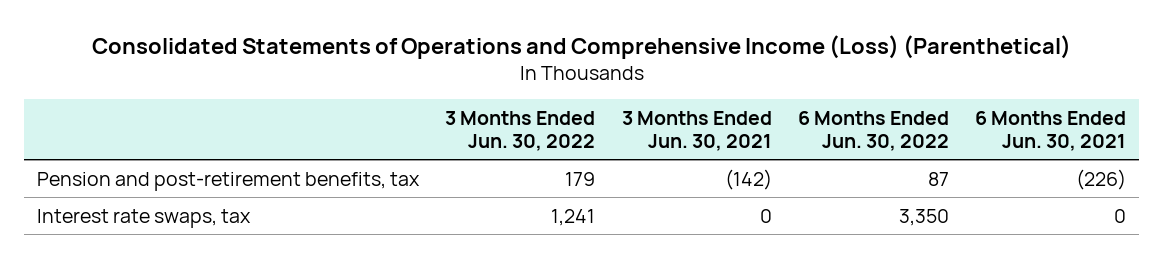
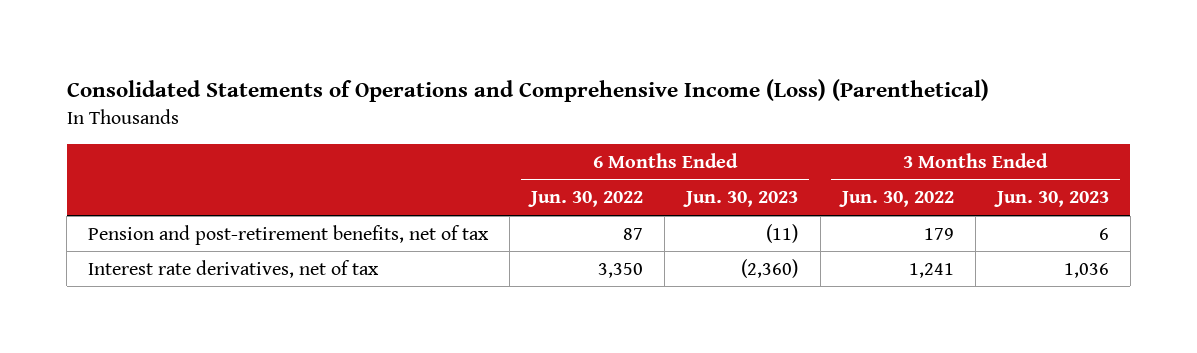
- | 3 Months Ended Jun. 30, 2022 | 3 Months Ended Jun. 30, 2021 | 6 Months Ended Jun. 30, 2022 | 6 Months Ended Jun. 30, 2021
+ | 6 Months Ended Jun. 30, 2022 | 6 Months Ended Jun. 30, 2023 | 3 Months Ended Jun. 30, 2022 | 3 Months Ended Jun. 30, 2023
- Pension and post-retirement benefits, tax | 179 | (142) | 87 | (226)
- Interest rate swaps, tax | 1,241 | 0 | 3,350 | 0
+ Pension and post-retirement benefits, net of tax | 87 | (11) | 179 | 6
+ Interest rate derivatives, net of tax | 3,350 | (2,360) | 1,241 | 1,036

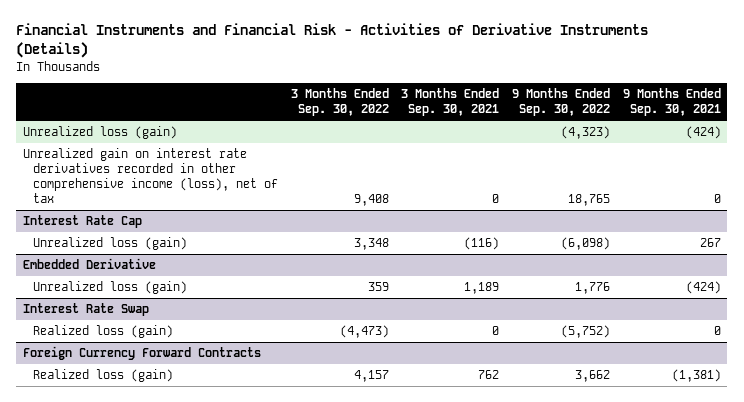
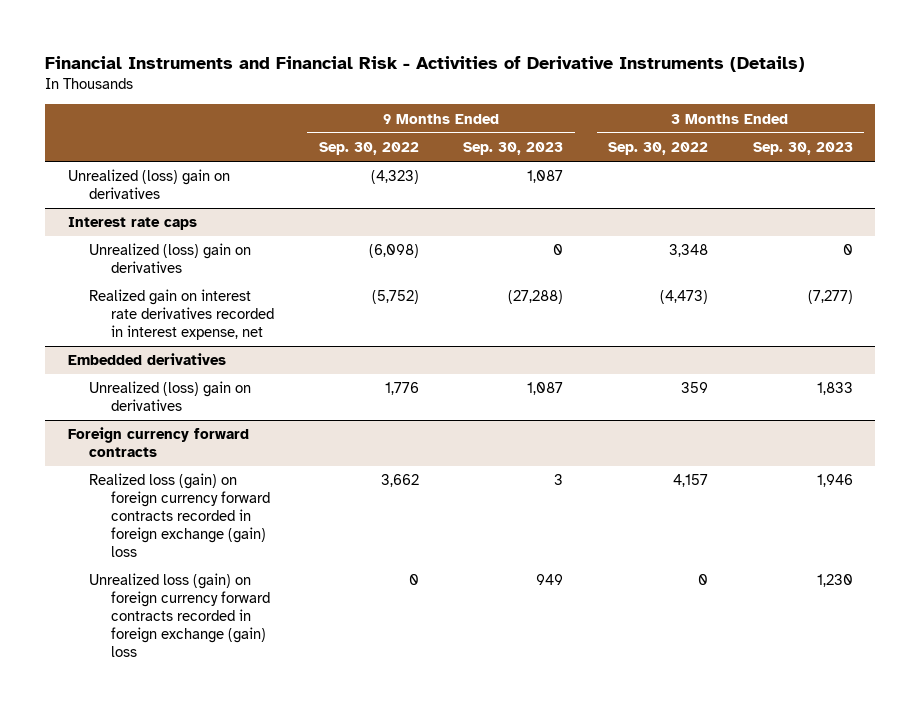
- | 3 Months Ended Sep. 30, 2022 | 3 Months Ended Sep. 30, 2021 | 9 Months Ended Sep. 30, 2022 | 9 Months Ended Sep. 30, 2021
+ | 9 Months Ended Sep. 30, 2022 | 9 Months Ended Sep. 30, 2023 | 3 Months Ended Sep. 30, 2022 | 3 Months Ended Sep. 30, 2023
- Unrealized loss (gain) | | | (4,323) | (424)
- Unrealized gain on interest rate derivatives recorded in other comprehensive income (loss), net of tax | 9,408 | 0 | 18,765 | 0
- Interest Rate Cap
- Unrealized loss (gain) | 3,348 | (116) | (6,098) | 267
- Embedded Derivative
- Unrealized loss (gain) | 359 | 1,189 | 1,776 | (424)
- Interest Rate Swap
- Realized loss (gain) | (4,473) | 0 | (5,752) | 0
- Foreign Currency Forward Contracts
- Realized loss (gain) | 4,157 | 762 | 3,662 | (1,381)
+ Unrealized (loss) gain on derivatives | (4,323) | 1,087 | |
+ Interest rate caps
+ Unrealized (loss) gain on derivatives | (6,098) | 0 | 3,348 | 0
+ Realized gain on interest rate derivatives recorded in interest expense, net | (5,752) | (27,288) | (4,473) | (7,277)
+ Embedded derivatives
+ Unrealized (loss) gain on derivatives | 1,776 | 1,087 | 359 | 1,833
+ Foreign currency forward contracts
+ Realized loss (gain) on foreign currency forward contracts recorded in foreign exchange (gain) loss | 3,662 | 3 | 4,157 | 1,946
+ Unrealized loss (gain) on foreign currency forward contracts recorded in foreign exchange (gain) loss | 0 | 949 | 0 | 1,230

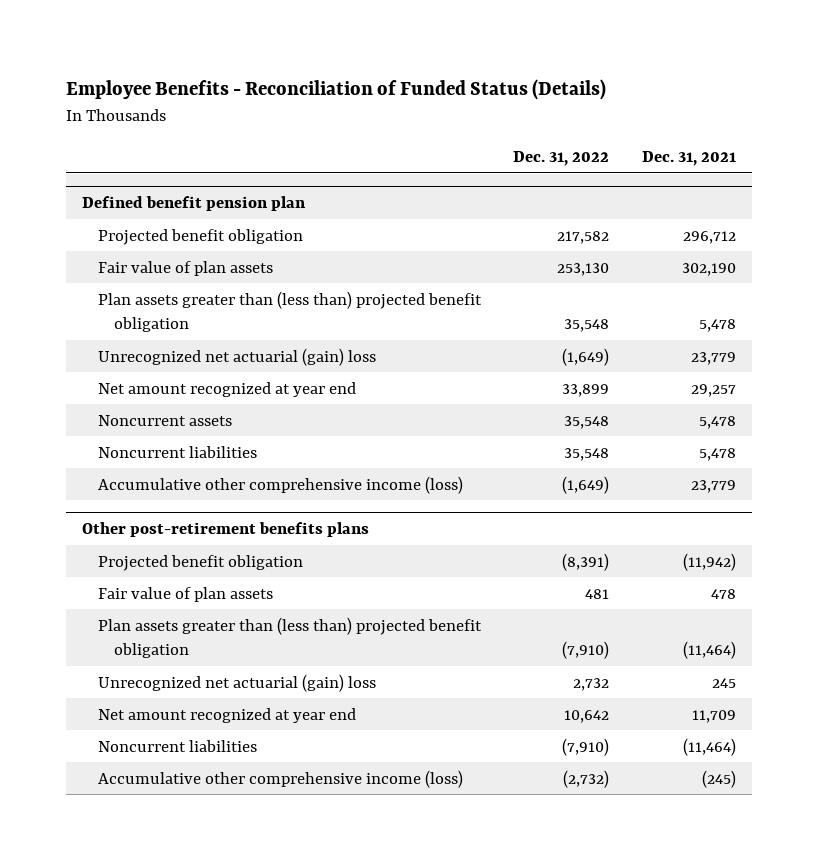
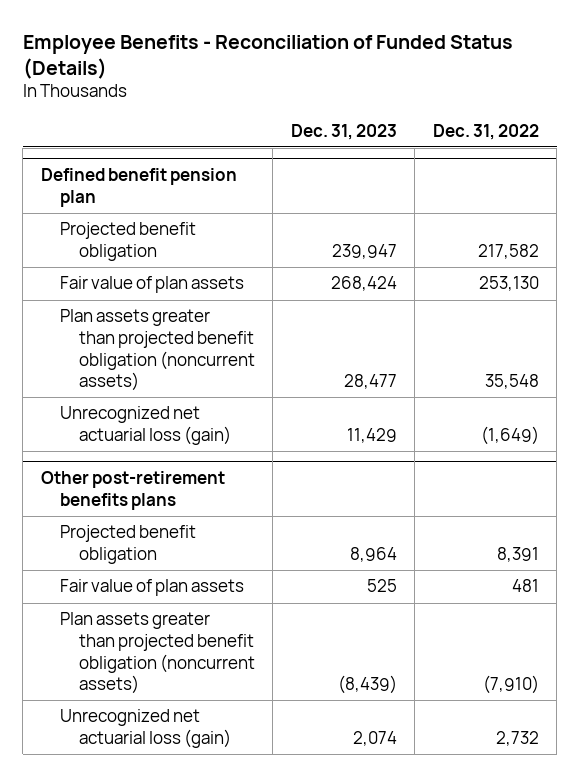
- | Dec. 31, 2022 | Dec. 31, 2021
+ | Dec. 31, 2023 | Dec. 31, 2022
@ Defined benefit pension plan
- Plan assets greater than (less than) projected benefit obligation | 35,548 | 5,478
- Unrecognized net actuarial (gain) loss | (1,649) | 23,779
- Net amount recognized at year end | 33,899 | 29,257
- Noncurrent assets | 35,548 | 5,478
- Noncurrent liabilities | 35,548 | 5,478
- Accumulative other comprehensive income (loss) | (1,649) | 23,779
+ Plan assets greater than projected benefit obligation (noncurrent assets) | 28,477 | 35,548
+ Unrecognized net actuarial loss (gain) | 11,429 | (1,649)
@ Other post-retirement benefits plans
- Projected benefit obligation | (8,391) | (11,942)
+ Projected benefit obligation | 8,964 | 8,391
- Plan assets greater than (less than) projected benefit obligation | (7,910) | (11,464)
- Unrecognized net actuarial (gain) loss | 2,732 | 245
- Net amount recognized at year end | 10,642 | 11,709
- Noncurrent liabilities | (7,910) | (11,464)
- Accumulative other comprehensive income (loss) | (2,732) | (245)
+ Plan assets greater than projected benefit obligation (noncurrent assets) | (8,439) | (7,910)
+ Unrecognized net actuarial loss (gain) | 2,074 | 2,732

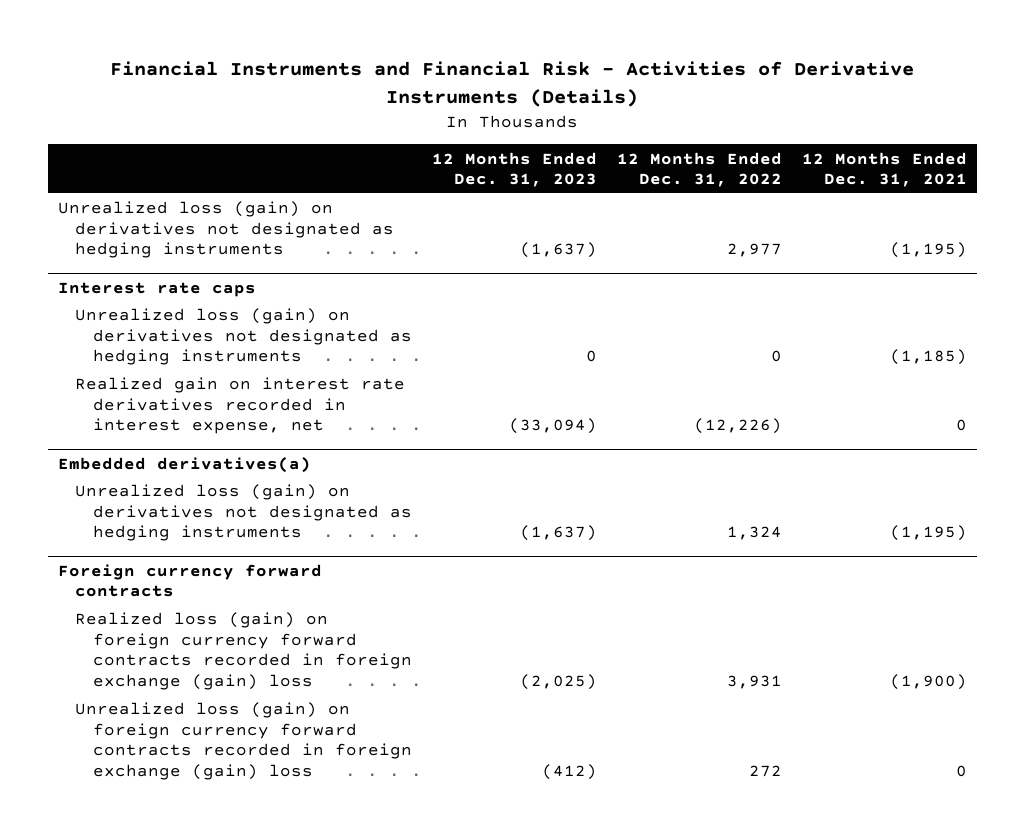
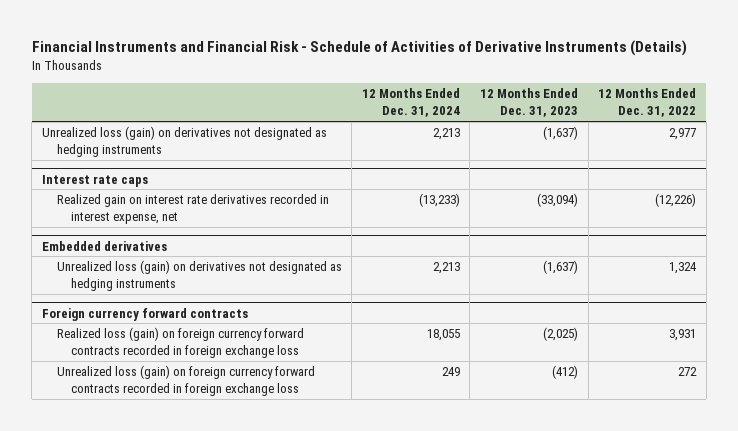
- Financial Instruments and Financial Risk - Activities of Derivative Instruments (Details)
+ Financial Instruments and Financial Risk - Schedule of Activities of Derivative Instruments (Details)
- | 12 Months Ended Dec. 31, 2023 | 12 Months Ended Dec. 31, 2022 | 12 Months Ended Dec. 31, 2021
+ | 12 Months Ended Dec. 31, 2024 | 12 Months Ended Dec. 31, 2023 | 12 Months Ended Dec. 31, 2022
@ Interest rate caps
- Unrealized loss (gain) on derivatives not designated as hedging instruments | 0 | 0 | (1,185)
- Embedded derivatives(a)
+ Embedded derivatives
@ Foreign currency forward contracts
- Realized loss (gain) on foreign currency forward contracts recorded in foreign exchange (gain) loss | (2,025) | 3,931 | (1,900)
- Unrealized loss (gain) on foreign currency forward contracts recorded in foreign exchange (gain) loss | (412) | 272 | 0
+ Realized loss (gain) on foreign currency forward contracts recorded in foreign exchange loss | 18,055 | (2,025) | 3,931
+ Unrealized loss (gain) on foreign currency forward contracts recorded in foreign exchange loss | 249 | (412) | 272

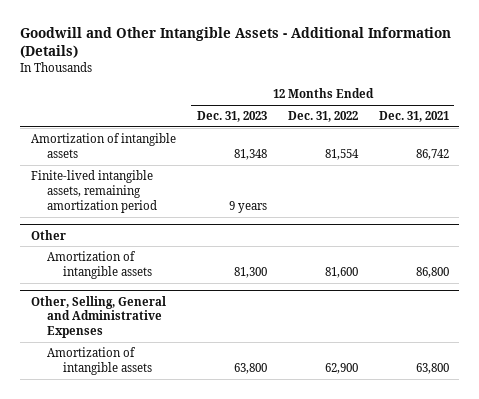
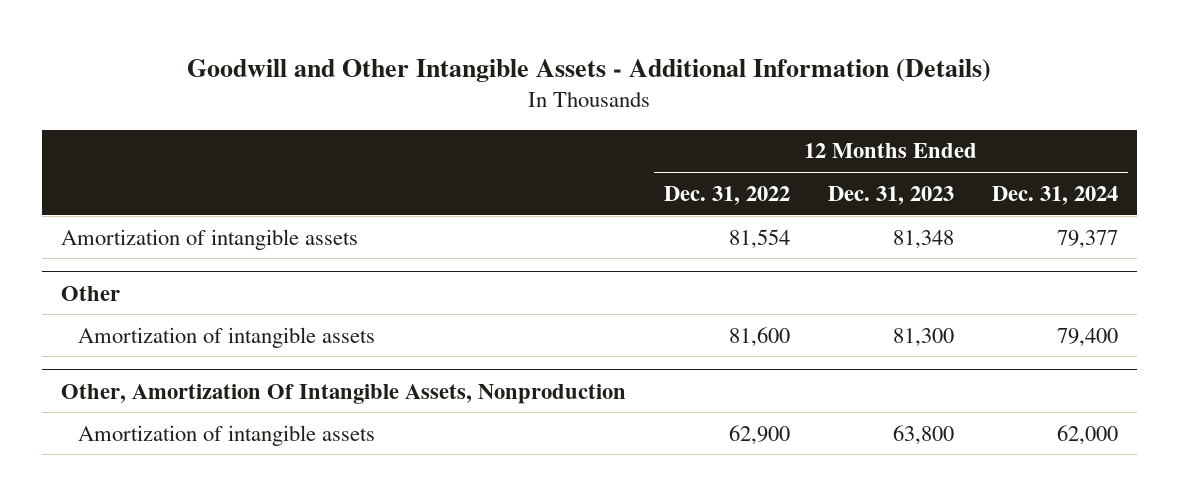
- | 12 Months Ended Dec. 31, 2023 | 12 Months Ended Dec. 31, 2022 | 12 Months Ended Dec. 31, 2021
+ | 12 Months Ended Dec. 31, 2022 | 12 Months Ended Dec. 31, 2023 | 12 Months Ended Dec. 31, 2024
- Finite-lived intangible assets, remaining amortization period | 9 years | |
- Other, Selling, General and Administrative Expenses
+ Other, Amortization Of Intangible Assets, Nonproduction

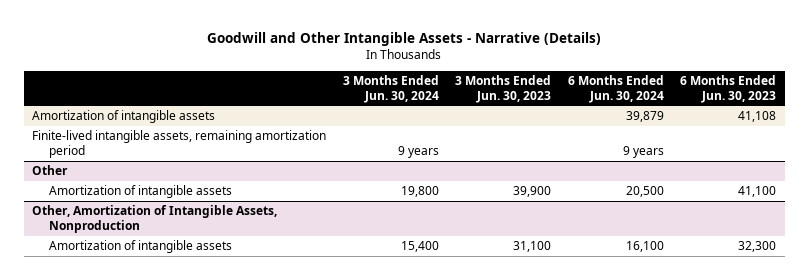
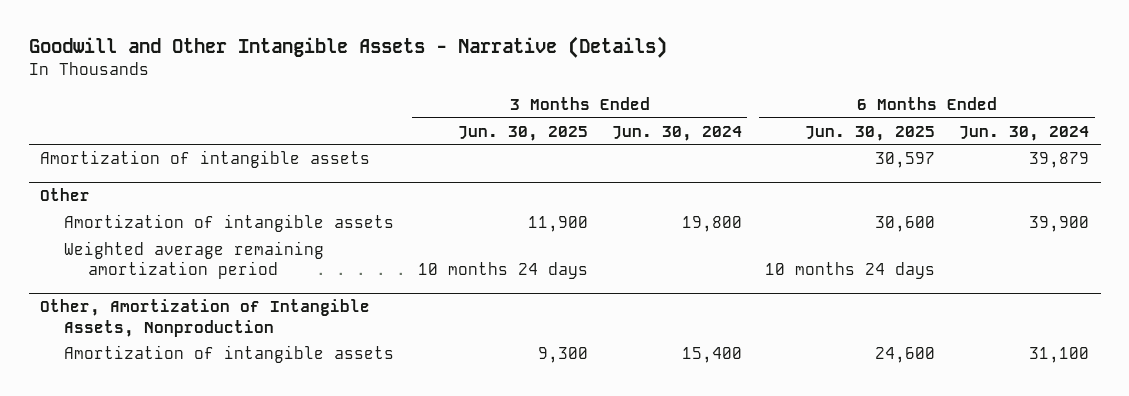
- | 3 Months Ended Jun. 30, 2024 | 3 Months Ended Jun. 30, 2023 | 6 Months Ended Jun. 30, 2024 | 6 Months Ended Jun. 30, 2023
+ | 3 Months Ended Jun. 30, 2025 | 3 Months Ended Jun. 30, 2024 | 6 Months Ended Jun. 30, 2025 | 6 Months Ended Jun. 30, 2024
- Finite-lived intangible assets, remaining amortization period | 9 years | | 9 years |
@ Other
- Amortization of intangible assets | 19,800 | 39,900 | 20,500 | 41,100
+ Amortization of intangible assets | 11,900 | 19,800 | 30,600 | 39,900
+ Weighted average remaining amortization period | 10 months 24 days | | 10 months 24 days |
@ Other, Amortization of Intangible Assets, Nonproduction
- Amortization of intangible assets | 15,400 | 31,100 | 16,100 | 32,300
+ Amortization of intangible assets | 9,300 | 15,400 | 24,600 | 31,100

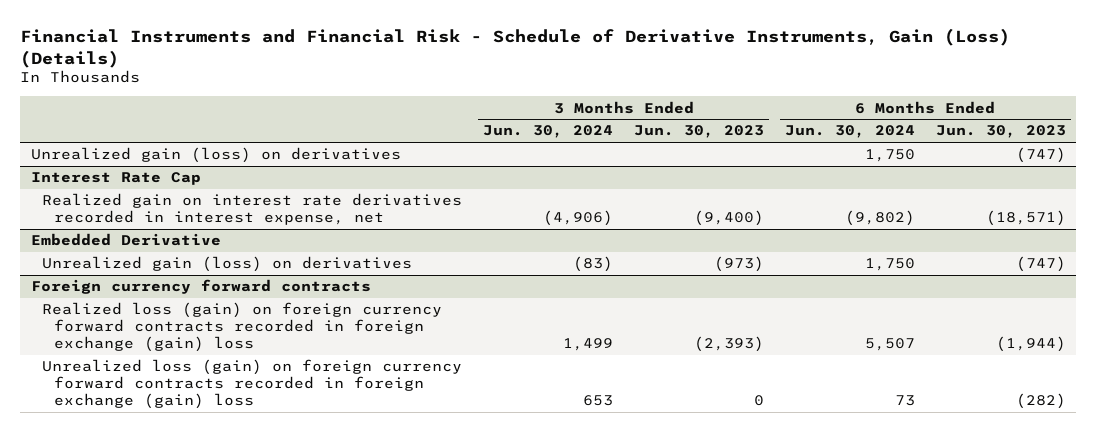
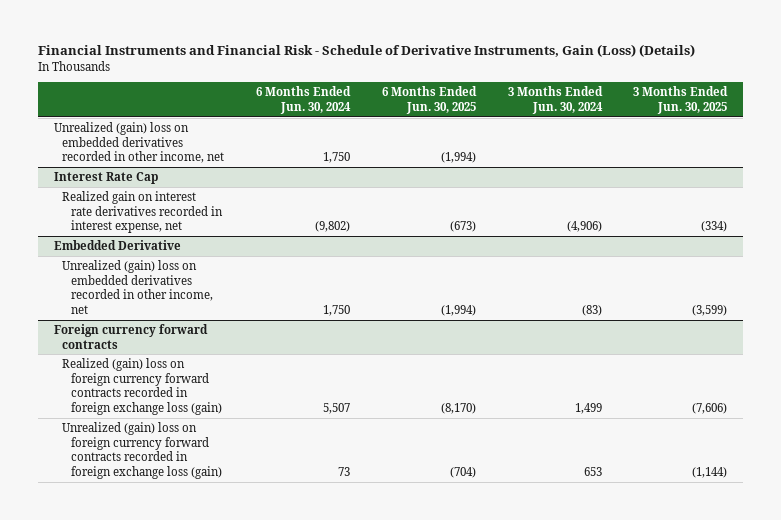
- | 3 Months Ended Jun. 30, 2024 | 3 Months Ended Jun. 30, 2023 | 6 Months Ended Jun. 30, 2024 | 6 Months Ended Jun. 30, 2023
+ | 6 Months Ended Jun. 30, 2024 | 6 Months Ended Jun. 30, 2025 | 3 Months Ended Jun. 30, 2024 | 3 Months Ended Jun. 30, 2025
- Unrealized gain (loss) on derivatives | | | 1,750 | (747)
+ Unrealized (gain) loss on embedded derivatives recorded in other income, net | 1,750 | (1,994) | |
@ Embedded Derivative
- Unrealized gain (loss) on derivatives | (83) | (973) | 1,750 | (747)
+ Unrealized (gain) loss on embedded derivatives recorded in other income, net | 1,750 | (1,994) | (83) | (3,599)
@ Foreign currency forward contracts
- Realized loss (gain) on foreign currency forward contracts recorded in foreign exchange (gain) loss | 1,499 | (2,393) | 5,507 | (1,944)
- Unrealized loss (gain) on foreign currency forward contracts recorded in foreign exchange (gain) loss | 653 | 0 | 73 | (282)
+ Realized (gain) loss on foreign currency forward contracts recorded in foreign exchange loss (gain) | 5,507 | (8,170) | 1,499 | (7,606)
+ Unrealized (gain) loss on foreign currency forward contracts recorded in foreign exchange loss (gain) | 73 | (704) | 653 | (1,144)

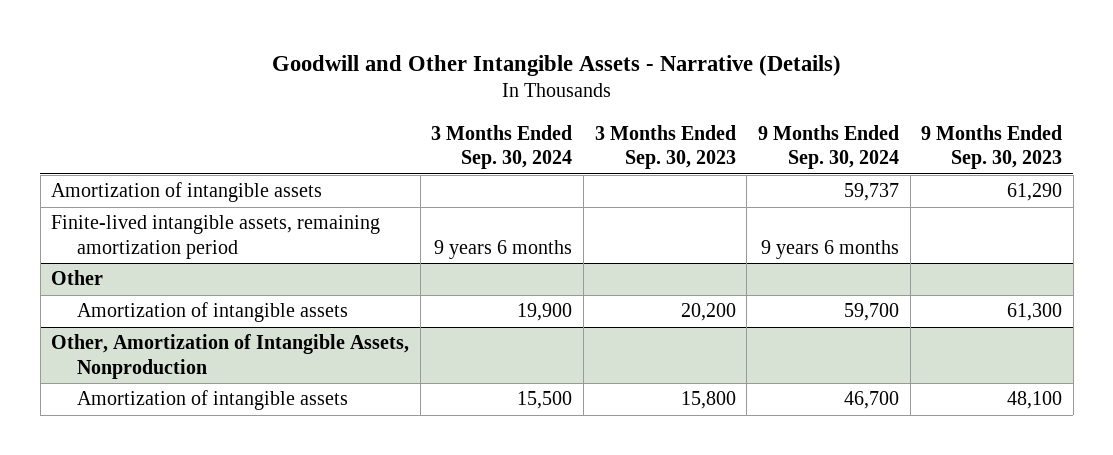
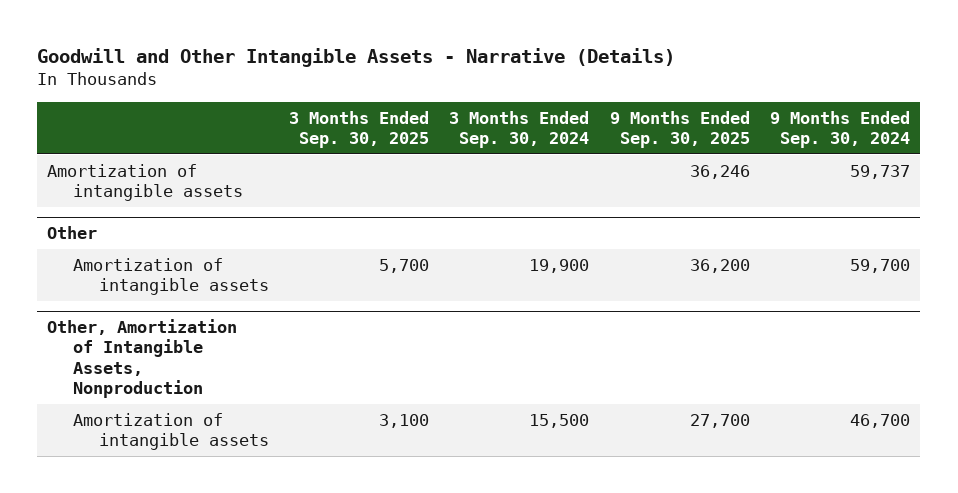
- | 3 Months Ended Sep. 30, 2024 | 3 Months Ended Sep. 30, 2023 | 9 Months Ended Sep. 30, 2024 | 9 Months Ended Sep. 30, 2023
+ | 3 Months Ended Sep. 30, 2025 | 3 Months Ended Sep. 30, 2024 | 9 Months Ended Sep. 30, 2025 | 9 Months Ended Sep. 30, 2024
- Finite-lived intangible assets, remaining amortization period | 9 years 6 months | | 9 years 6 months |

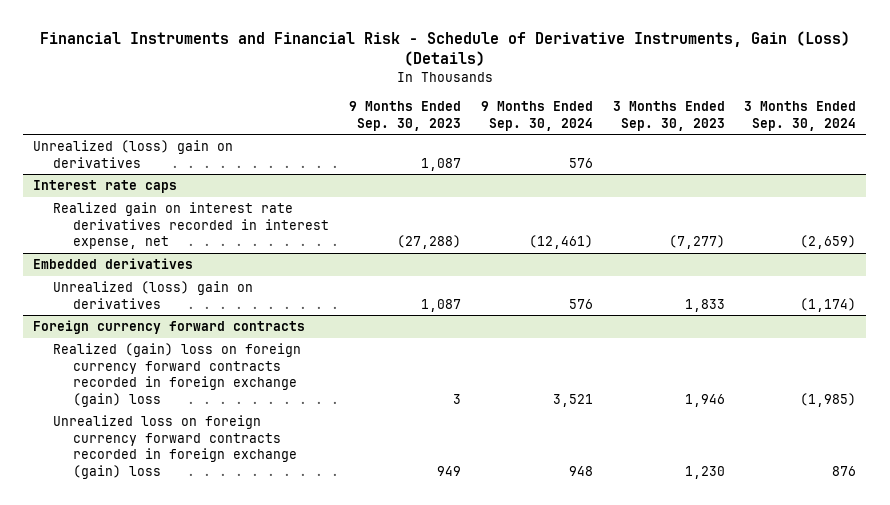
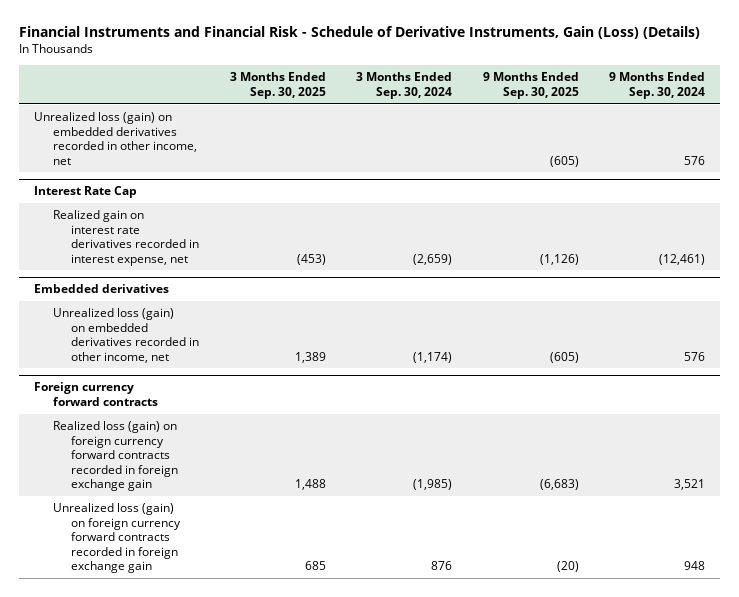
- | 9 Months Ended Sep. 30, 2023 | 9 Months Ended Sep. 30, 2024 | 3 Months Ended Sep. 30, 2023 | 3 Months Ended Sep. 30, 2024
+ | 3 Months Ended Sep. 30, 2025 | 3 Months Ended Sep. 30, 2024 | 9 Months Ended Sep. 30, 2025 | 9 Months Ended Sep. 30, 2024
- Unrealized (loss) gain on derivatives | 1,087 | 576 | |
- Interest rate caps
+ Unrealized loss (gain) on embedded derivatives recorded in other income, net | | | (605) | 576
+ Interest Rate Cap
@ Embedded derivatives
- Unrealized (loss) gain on derivatives | 1,087 | 576 | 1,833 | (1,174)
+ Unrealized loss (gain) on embedded derivatives recorded in other income, net | 1,389 | (1,174) | (605) | 576
@ Foreign currency forward contracts
- Realized (gain) loss on foreign currency forward contracts recorded in foreign exchange (gain) loss | 3 | 3,521 | 1,946 | (1,985)
- Unrealized loss on foreign currency forward contracts recorded in foreign exchange (gain) loss | 949 | 948 | 1,230 | 876
+ Realized loss (gain) on foreign currency forward contracts recorded in foreign exchange gain | 1,488 | (1,985) | (6,683) | 3,521
+ Unrealized loss (gain) on foreign currency forward contracts recorded in foreign exchange gain | 685 | 876 | (20) | 948

